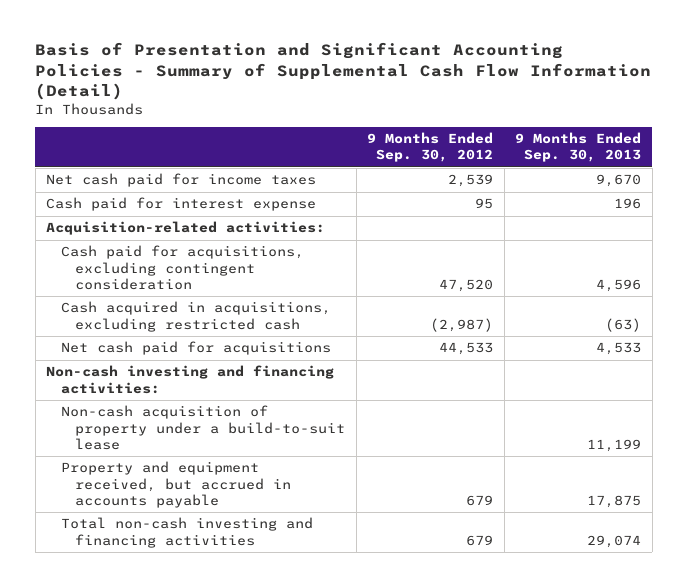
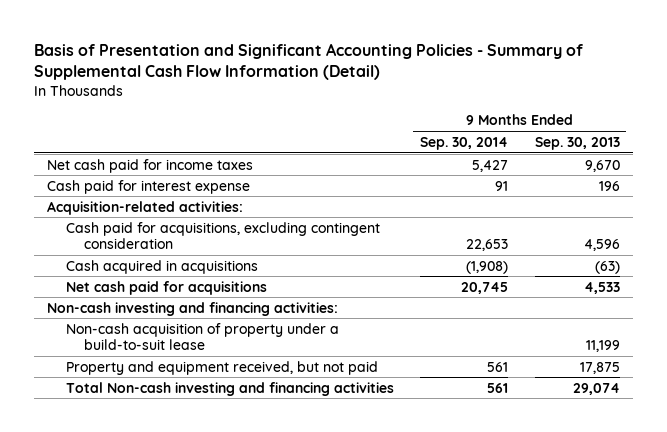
- | 9 Months Ended Sep. 30, 2012 | 9 Months Ended Sep. 30, 2013
+ | 9 Months Ended Sep. 30, 2014 | 9 Months Ended Sep. 30, 2013
- Cash acquired in acquisitions, excluding restricted cash | (2,987) | (63)
+ Cash acquired in acquisitions | (1,908) | (63)
- Property and equipment received, but accrued in accounts payable | 679 | 17,875
- Total non-cash investing and financing activities | 679 | 29,074
+ Property and equipment received, but not paid | 561 | 17,875
+ Total Non-cash investing and financing activities | 561 | 29,074

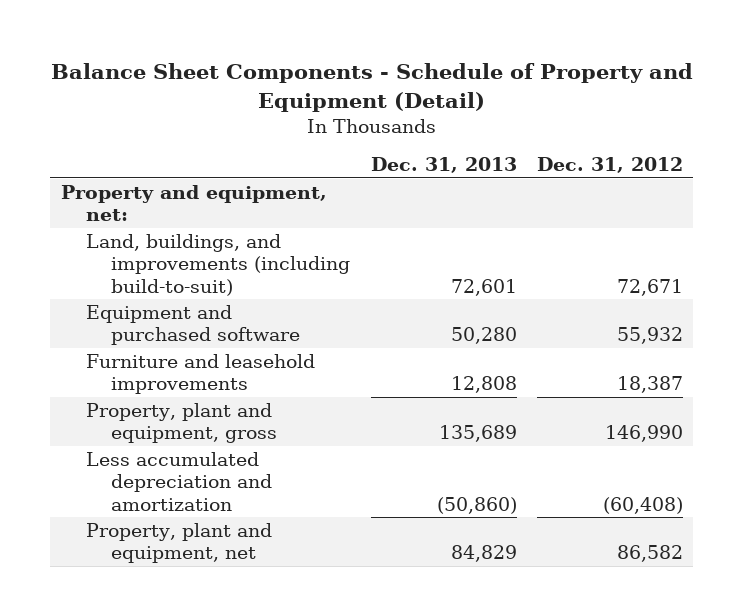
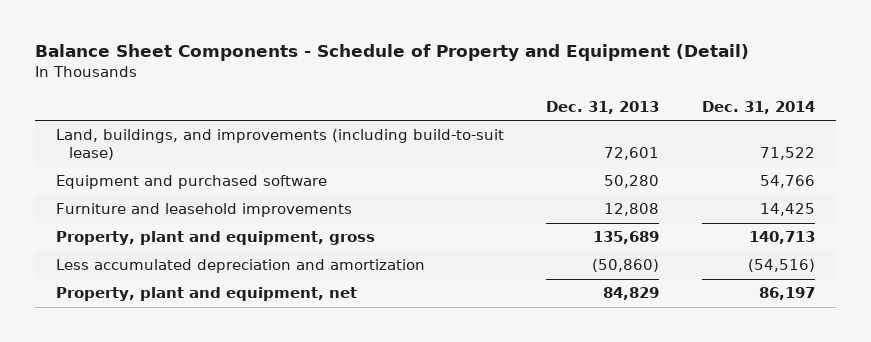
- | Dec. 31, 2013 | Dec. 31, 2012
+ | Dec. 31, 2013 | Dec. 31, 2014
- Property and equipment, net:
- Land, buildings, and improvements (including build-to-suit) | 72,601 | 72,671
+ Land, buildings, and improvements (including build-to-suit lease) | 72,601 | 71,522

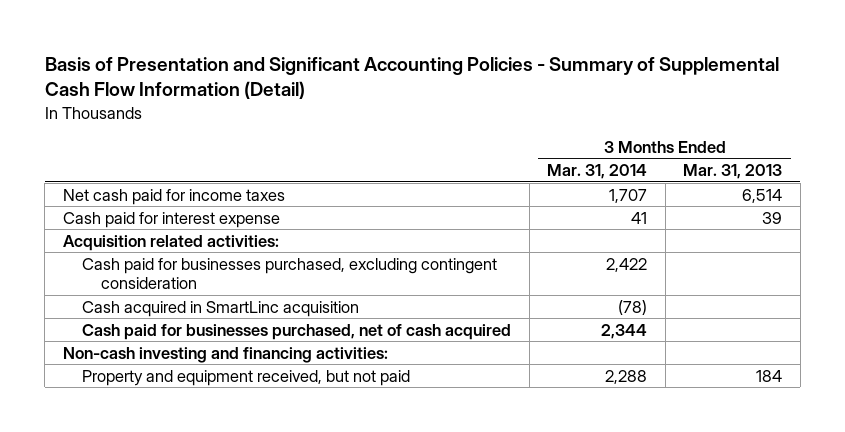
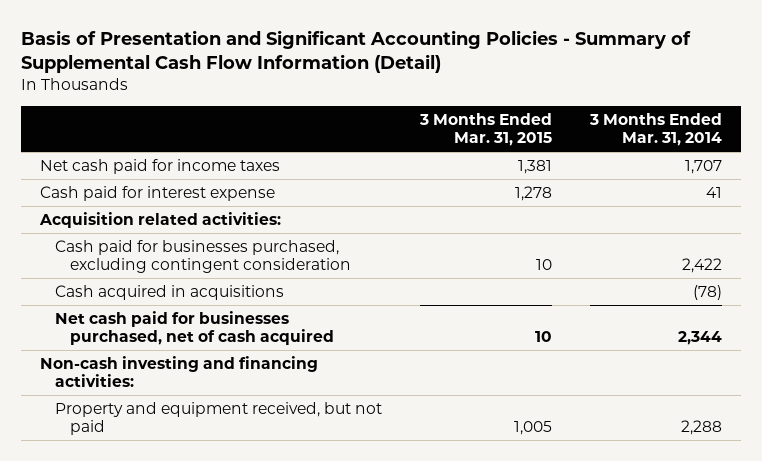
- | 3 Months Ended Mar. 31, 2014 | 3 Months Ended Mar. 31, 2013
+ | 3 Months Ended Mar. 31, 2015 | 3 Months Ended Mar. 31, 2014
- Cash acquired in SmartLinc acquisition | (78) |
- Cash paid for businesses purchased, net of cash acquired | 2,344 |
+ Cash acquired in acquisitions | | (78)
+ Net cash paid for businesses purchased, net of cash acquired | 10 | 2,344

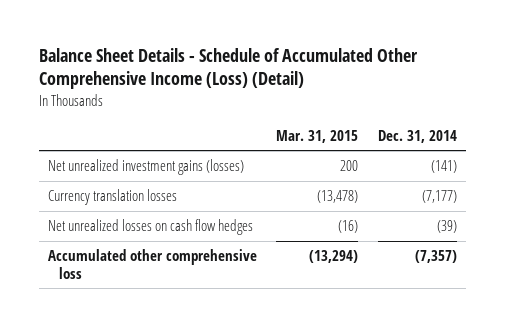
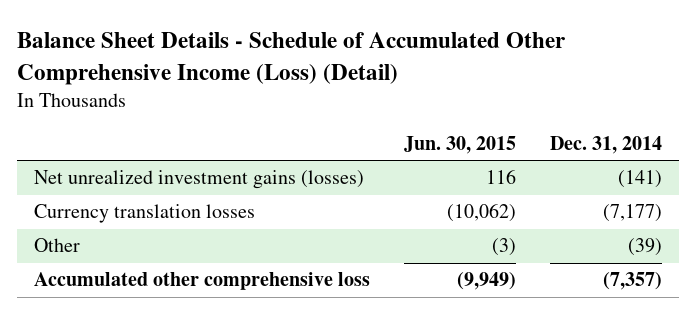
- | Mar. 31, 2015 | Dec. 31, 2014
+ | Jun. 30, 2015 | Dec. 31, 2014
- Net unrealized losses on cash flow hedges | (16) | (39)
+ Other | (3) | (39)

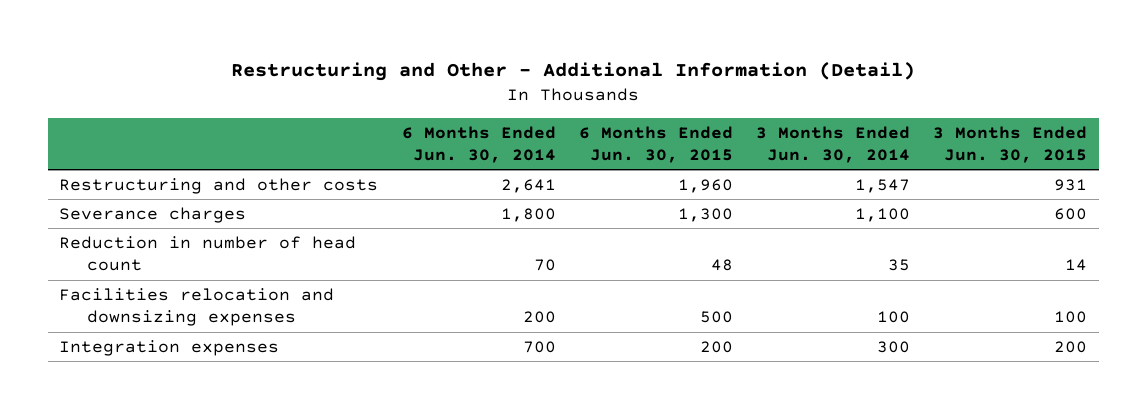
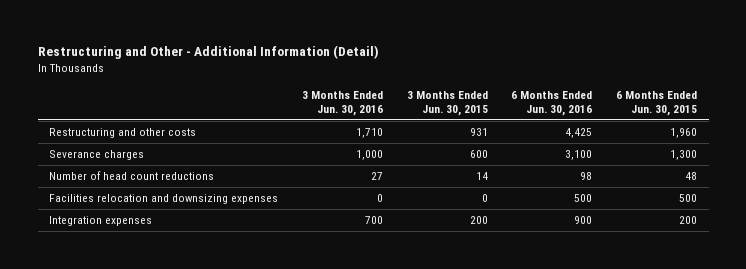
- | 6 Months Ended Jun. 30, 2014 | 6 Months Ended Jun. 30, 2015 | 3 Months Ended Jun. 30, 2014 | 3 Months Ended Jun. 30, 2015
+ | 3 Months Ended Jun. 30, 2016 | 3 Months Ended Jun. 30, 2015 | 6 Months Ended Jun. 30, 2016 | 6 Months Ended Jun. 30, 2015
- Reduction in number of head count | 70 | 48 | 35 | 14
- Facilities relocation and downsizing expenses | 200 | 500 | 100 | 100
+ Number of head count reductions | 27 | 14 | 98 | 48
+ Facilities relocation and downsizing expenses | 0 | 0 | 500 | 500

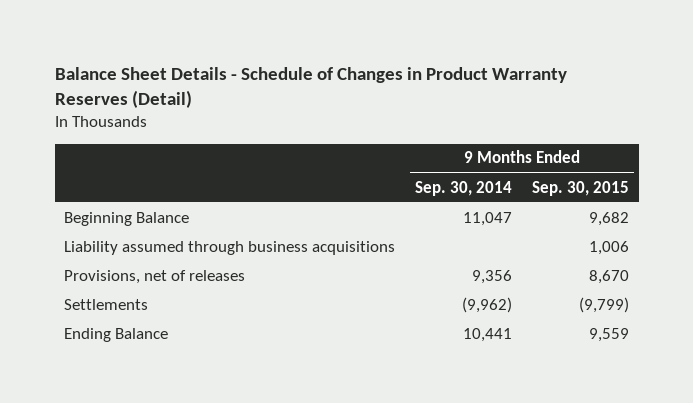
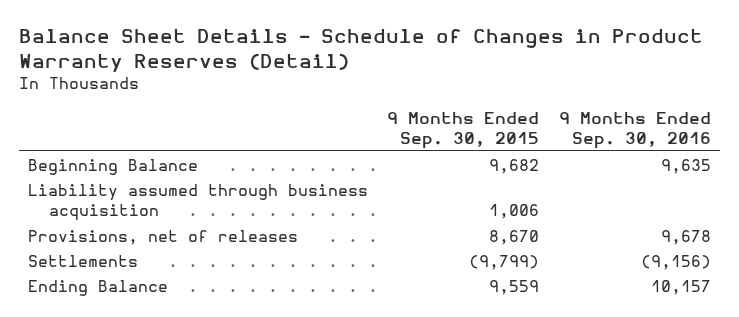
- | 9 Months Ended Sep. 30, 2014 | 9 Months Ended Sep. 30, 2015
+ | 9 Months Ended Sep. 30, 2015 | 9 Months Ended Sep. 30, 2016
- Liability assumed through business acquisitions | | 1,006
+ Liability assumed through business acquisition | 1,006 |

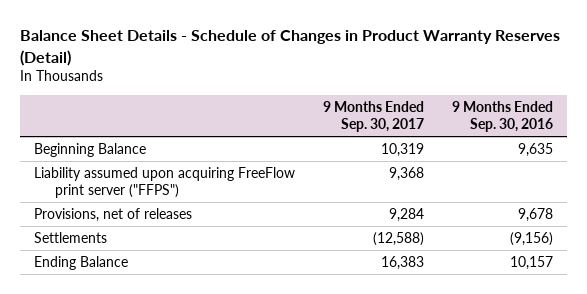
- | 9 Months Ended Sep. 30, 2015 | 9 Months Ended Sep. 30, 2016
+ | 9 Months Ended Sep. 30, 2017 | 9 Months Ended Sep. 30, 2016
- Liability assumed through business acquisition | 1,006 |
+ Liability assumed upon acquiring FreeFlow print server ("FFPS") | 9,368 |

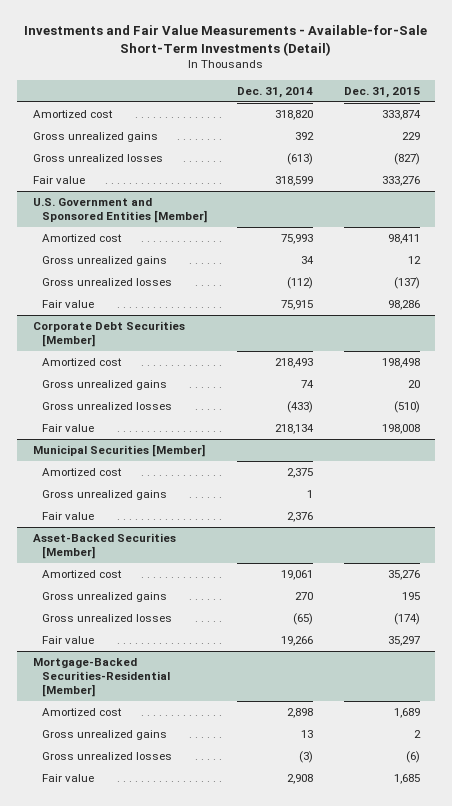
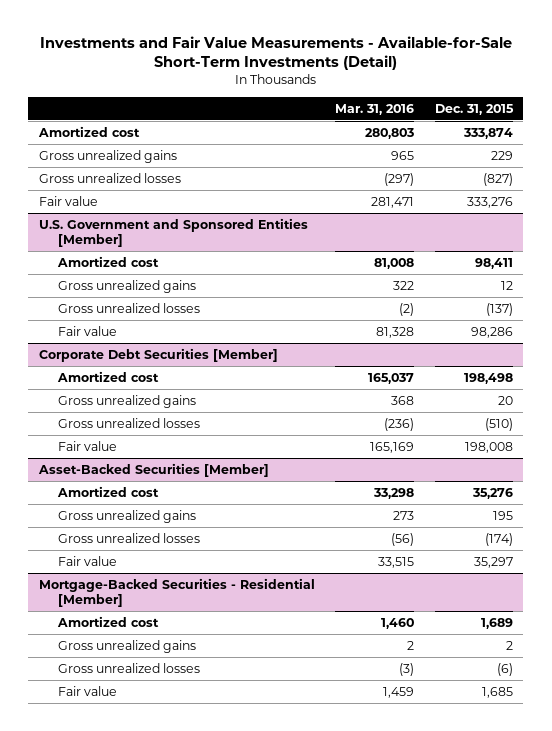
- | Dec. 31, 2014 | Dec. 31, 2015
+ | Mar. 31, 2016 | Dec. 31, 2015
- Municipal Securities [Member]
- Amortized cost | 2,375 |
- Gross unrealized gains | 1 |
- Fair value | 2,376 |
- Mortgage-Backed Securities-Residential [Member]
+ Mortgage-Backed Securities - Residential [Member]

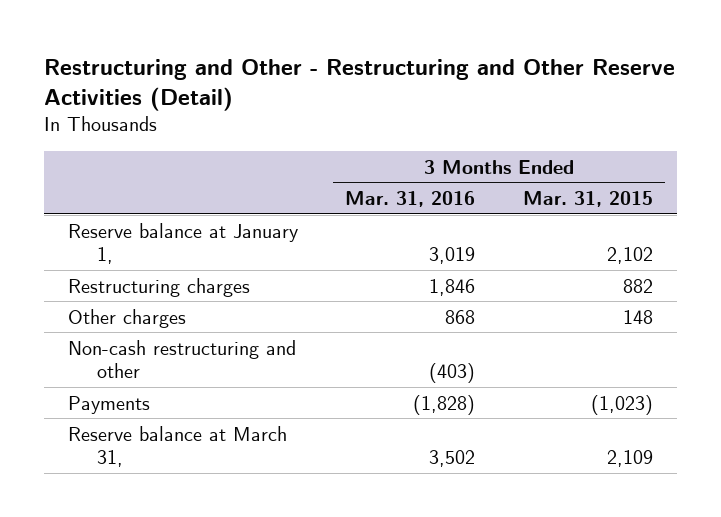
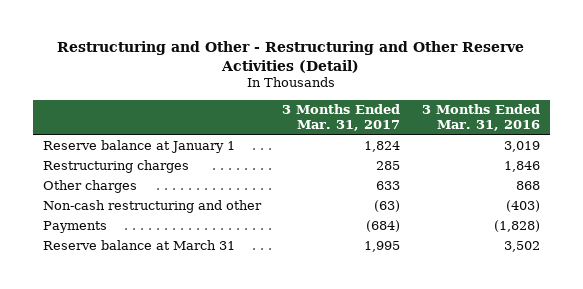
- | 3 Months Ended Mar. 31, 2016 | 3 Months Ended Mar. 31, 2015
+ | 3 Months Ended Mar. 31, 2017 | 3 Months Ended Mar. 31, 2016
- Reserve balance at January 1, | 3,019 | 2,102
+ Reserve balance at January 1 | 1,824 | 3,019
- Reserve balance at March 31, | 3,502 | 2,109
+ Reserve balance at March 31 | 1,995 | 3,502

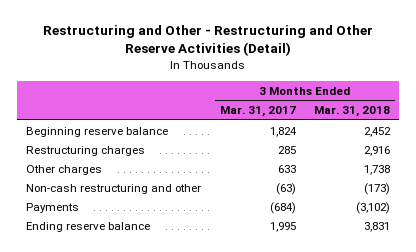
- | 3 Months Ended Mar. 31, 2017 | 3 Months Ended Mar. 31, 2016
+ | 3 Months Ended Mar. 31, 2017 | 3 Months Ended Mar. 31, 2018
- Reserve balance at January 1 | 1,824 | 3,019
+ Beginning reserve balance | 1,824 | 2,452
- Reserve balance at March 31 | 1,995 | 3,502
+ Ending reserve balance | 1,995 | 3,831

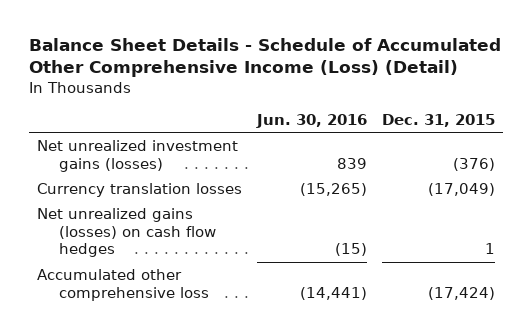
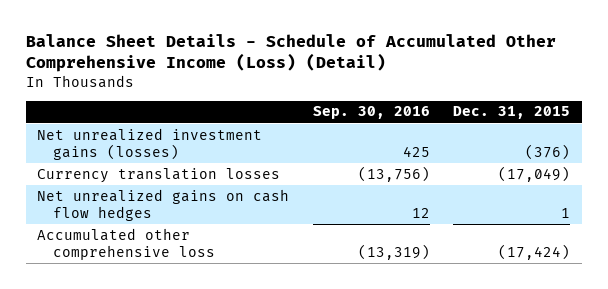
- | Jun. 30, 2016 | Dec. 31, 2015
+ | Sep. 30, 2016 | Dec. 31, 2015
- Net unrealized gains (losses) on cash flow hedges | (15) | 1
+ Net unrealized gains on cash flow hedges | 12 | 1

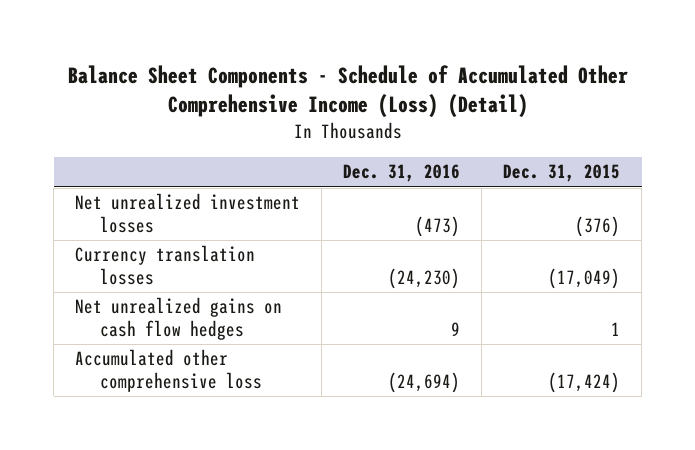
- Balance Sheet Details - Schedule of Accumulated Other Comprehensive Income (Loss) (Detail)
+ Balance Sheet Components - Schedule of Accumulated Other Comprehensive Income (Loss) (Detail)
- | Sep. 30, 2016 | Dec. 31, 2015
+ | Dec. 31, 2016 | Dec. 31, 2015
- Net unrealized investment gains (losses) | 425 | (376)
+ Net unrealized investment losses | (473) | (376)

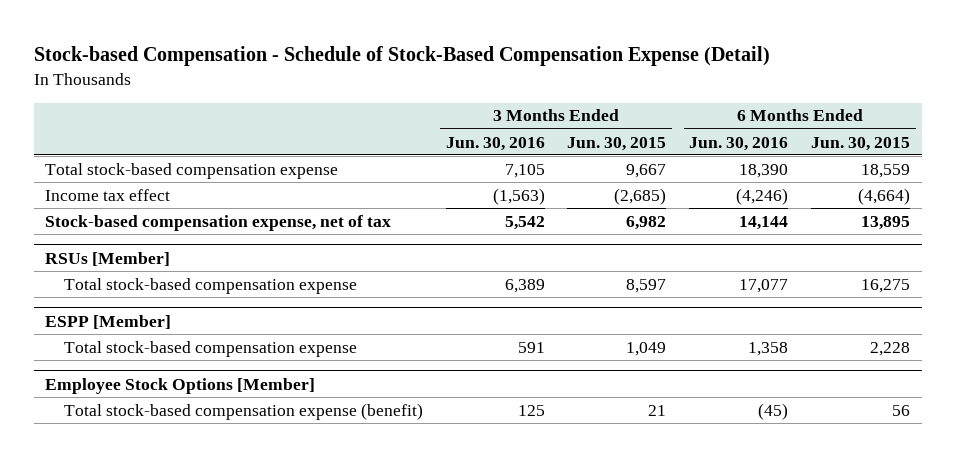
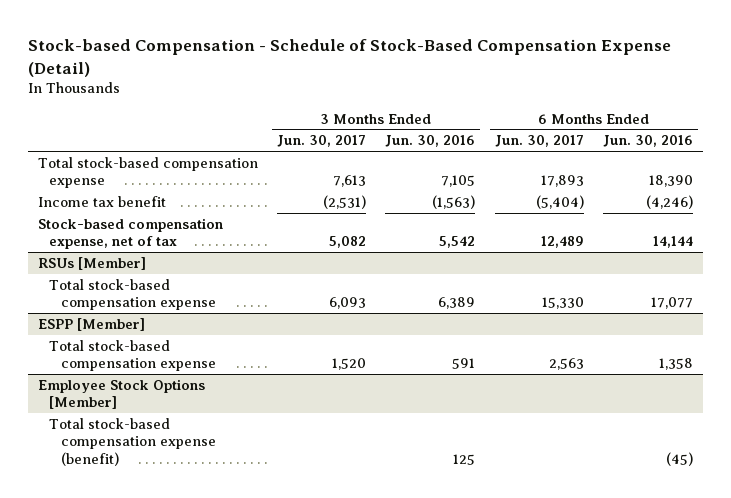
- | 3 Months Ended Jun. 30, 2016 | 3 Months Ended Jun. 30, 2015 | 6 Months Ended Jun. 30, 2016 | 6 Months Ended Jun. 30, 2015
+ | 3 Months Ended Jun. 30, 2017 | 3 Months Ended Jun. 30, 2016 | 6 Months Ended Jun. 30, 2017 | 6 Months Ended Jun. 30, 2016
- Income tax effect | (1,563) | (2,685) | (4,246) | (4,664)
+ Income tax benefit | (2,531) | (1,563) | (5,404) | (4,246)

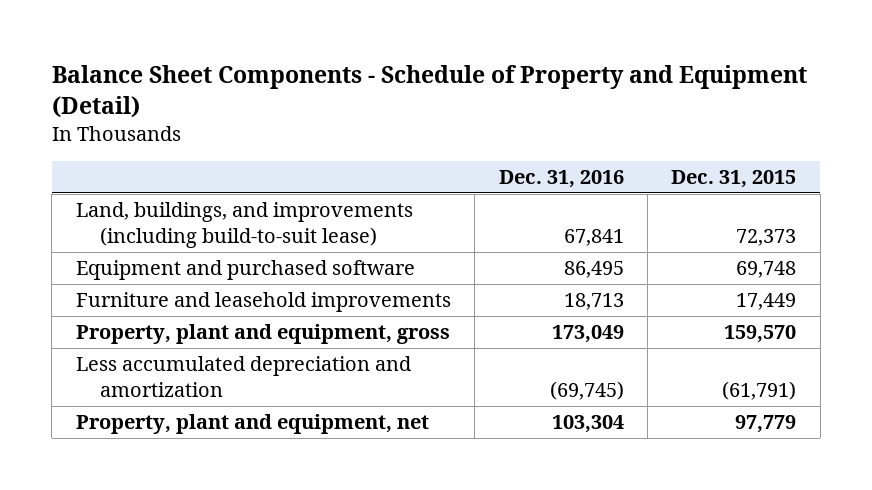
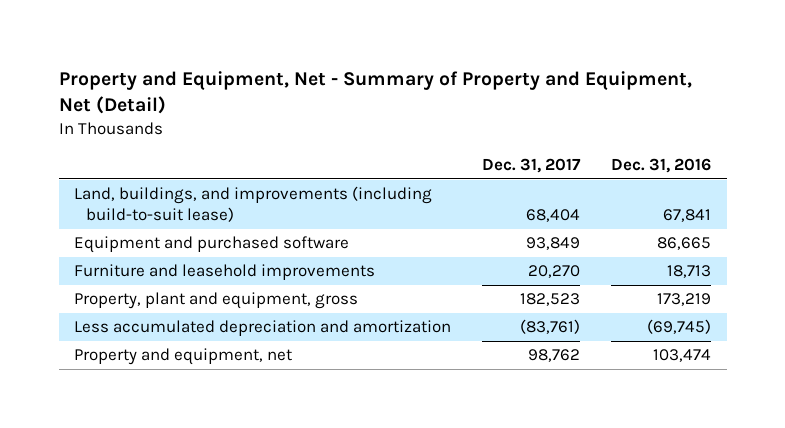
- Balance Sheet Components - Schedule of Property and Equipment (Detail)
+ Property and Equipment, Net - Summary of Property and Equipment, Net (Detail)
- | Dec. 31, 2016 | Dec. 31, 2015
+ | Dec. 31, 2017 | Dec. 31, 2016
- Equipment and purchased software | 86,495 | 69,748
+ Equipment and purchased software | 93,849 | 86,665
- Property, plant and equipment, gross | 173,049 | 159,570
+ Property, plant and equipment, gross | 182,523 | 173,219
- Property, plant and equipment, net | 103,304 | 97,779
+ Property and equipment, net | 98,762 | 103,474

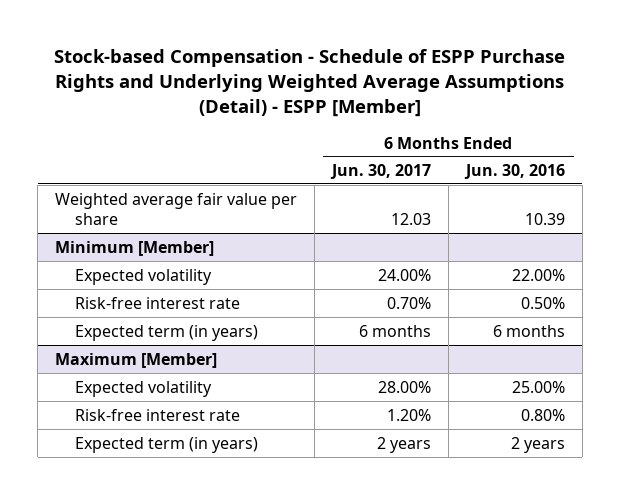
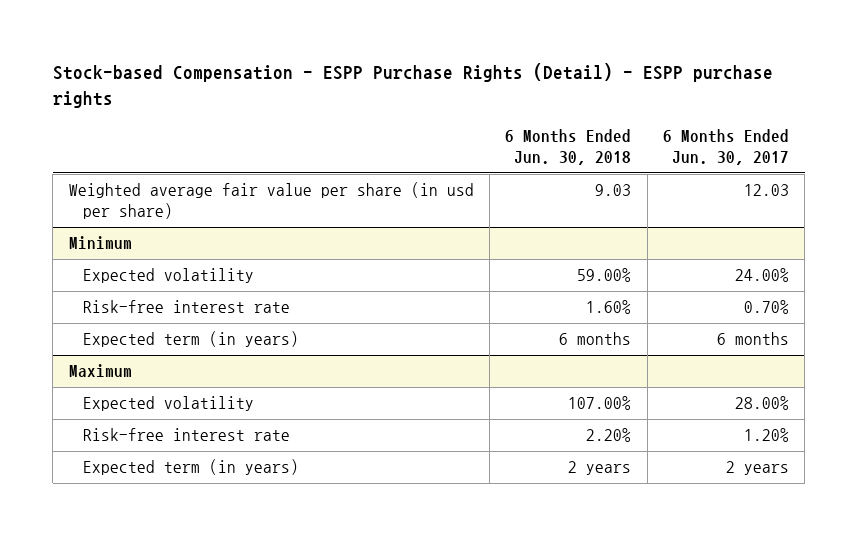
- Stock-based Compensation - Schedule of ESPP Purchase Rights and Underlying Weighted Average Assumptions (Detail) - ESPP [Member]
+ Stock-based Compensation - ESPP Purchase Rights (Detail) - ESPP purchase rights
- | 6 Months Ended Jun. 30, 2017 | 6 Months Ended Jun. 30, 2016
+ | 6 Months Ended Jun. 30, 2018 | 6 Months Ended Jun. 30, 2017
- Weighted average fair value per share | 12.03 | 10.39
- Minimum [Member]
+ Weighted average fair value per share (in usd per share) | 9.03 | 12.03
+ Minimum
- Maximum [Member]
+ Maximum

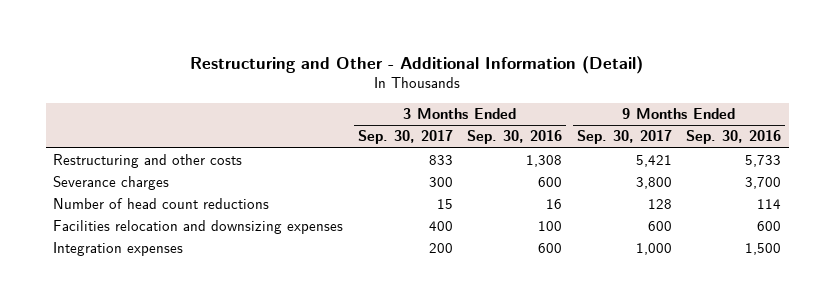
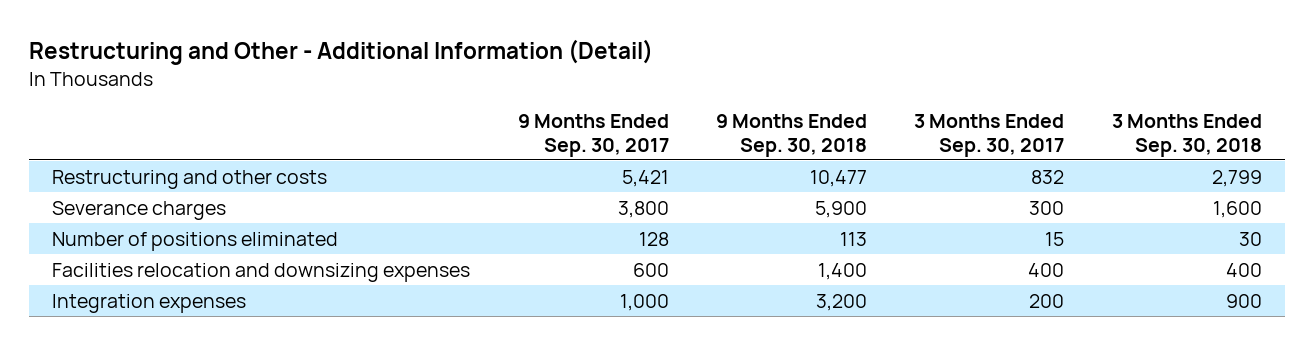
- | 3 Months Ended Sep. 30, 2017 | 3 Months Ended Sep. 30, 2016 | 9 Months Ended Sep. 30, 2017 | 9 Months Ended Sep. 30, 2016
+ | 9 Months Ended Sep. 30, 2017 | 9 Months Ended Sep. 30, 2018 | 3 Months Ended Sep. 30, 2017 | 3 Months Ended Sep. 30, 2018
- Restructuring and other costs | 833 | 1,308 | 5,421 | 5,733
+ Restructuring and other costs | 5,421 | 10,477 | 832 | 2,799
- Number of head count reductions | 15 | 16 | 128 | 114
+ Number of positions eliminated | 128 | 113 | 15 | 30

